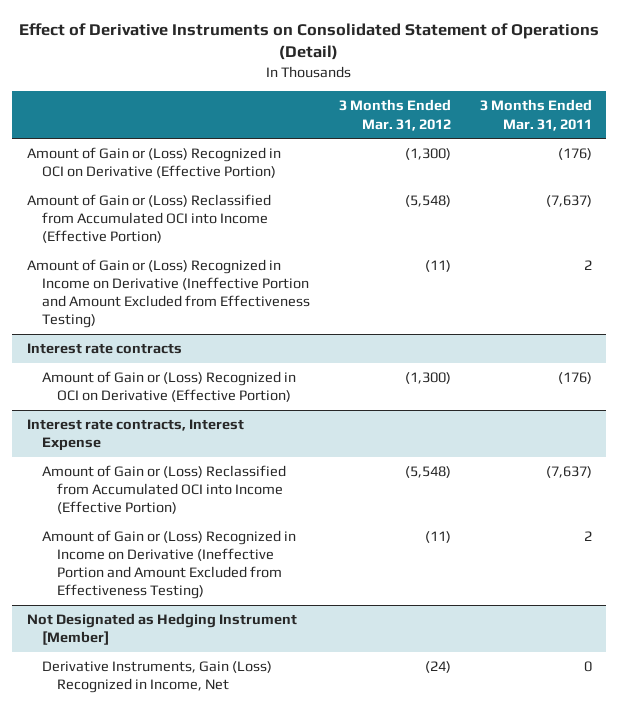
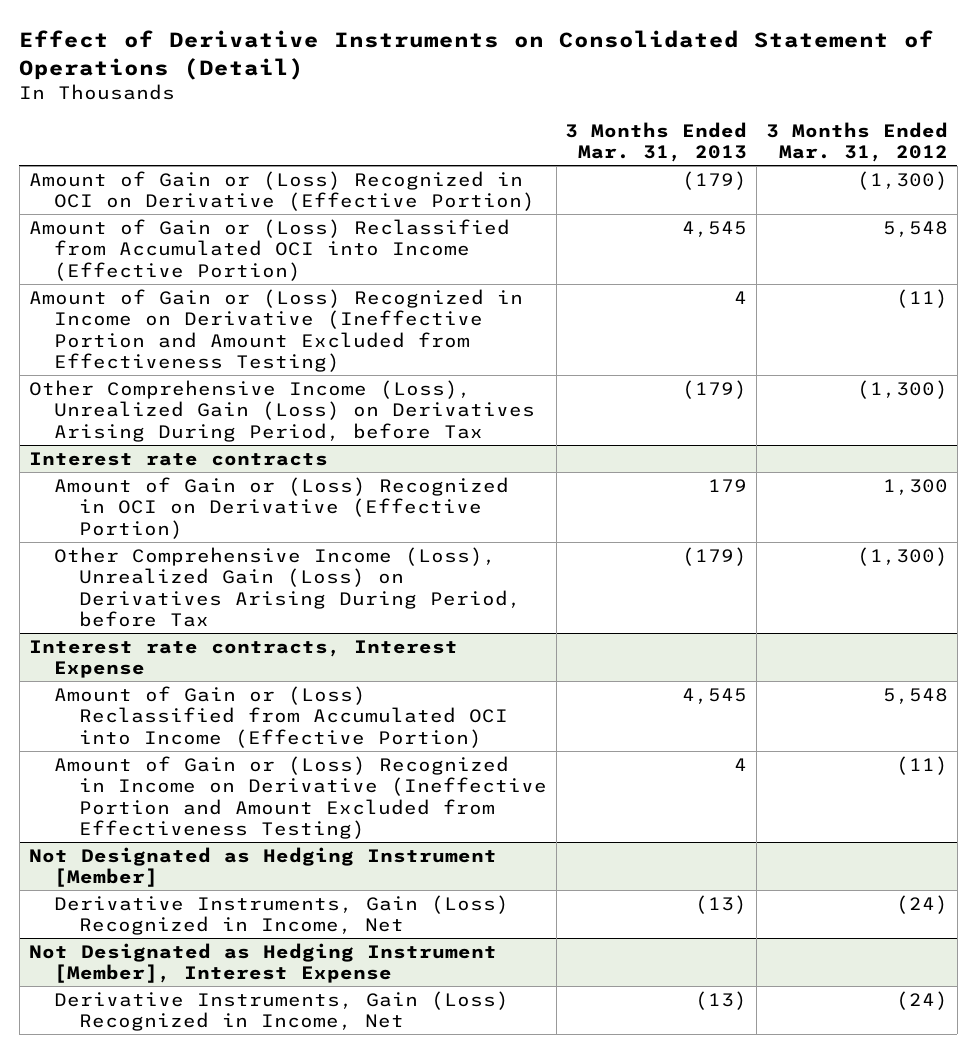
- | 3 Months Ended Mar. 31, 2012 | 3 Months Ended Mar. 31, 2011
+ | 3 Months Ended Mar. 31, 2013 | 3 Months Ended Mar. 31, 2012
- Amount of Gain or (Loss) Reclassified from Accumulated OCI into Income (Effective Portion) | (5,548) | (7,637)
+ Amount of Gain or (Loss) Reclassified from Accumulated OCI into Income (Effective Portion) | 4,545 | 5,548
+ Other Comprehensive Income (Loss), Unrealized Gain (Loss) on Derivatives Arising During Period, before Tax | (179) | (1,300)
@ Interest rate contracts
- Amount of Gain or (Loss) Recognized in OCI on Derivative (Effective Portion) | (1,300) | (176)
+ Amount of Gain or (Loss) Recognized in OCI on Derivative (Effective Portion) | 179 | 1,300
+ Other Comprehensive Income (Loss), Unrealized Gain (Loss) on Derivatives Arising During Period, before Tax | (179) | (1,300)
@ Interest rate contracts, Interest Expense
- Amount of Gain or (Loss) Reclassified from Accumulated OCI into Income (Effective Portion) | (5,548) | (7,637)
+ Amount of Gain or (Loss) Reclassified from Accumulated OCI into Income (Effective Portion) | 4,545 | 5,548
+ Not Designated as Hedging Instrument [Member], Interest Expense
+ Derivative Instruments, Gain (Loss) Recognized in Income, Net | (13) | (24)

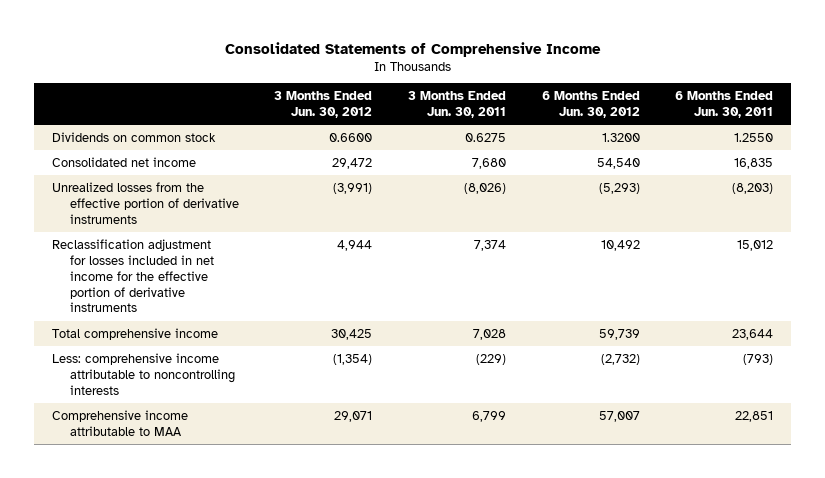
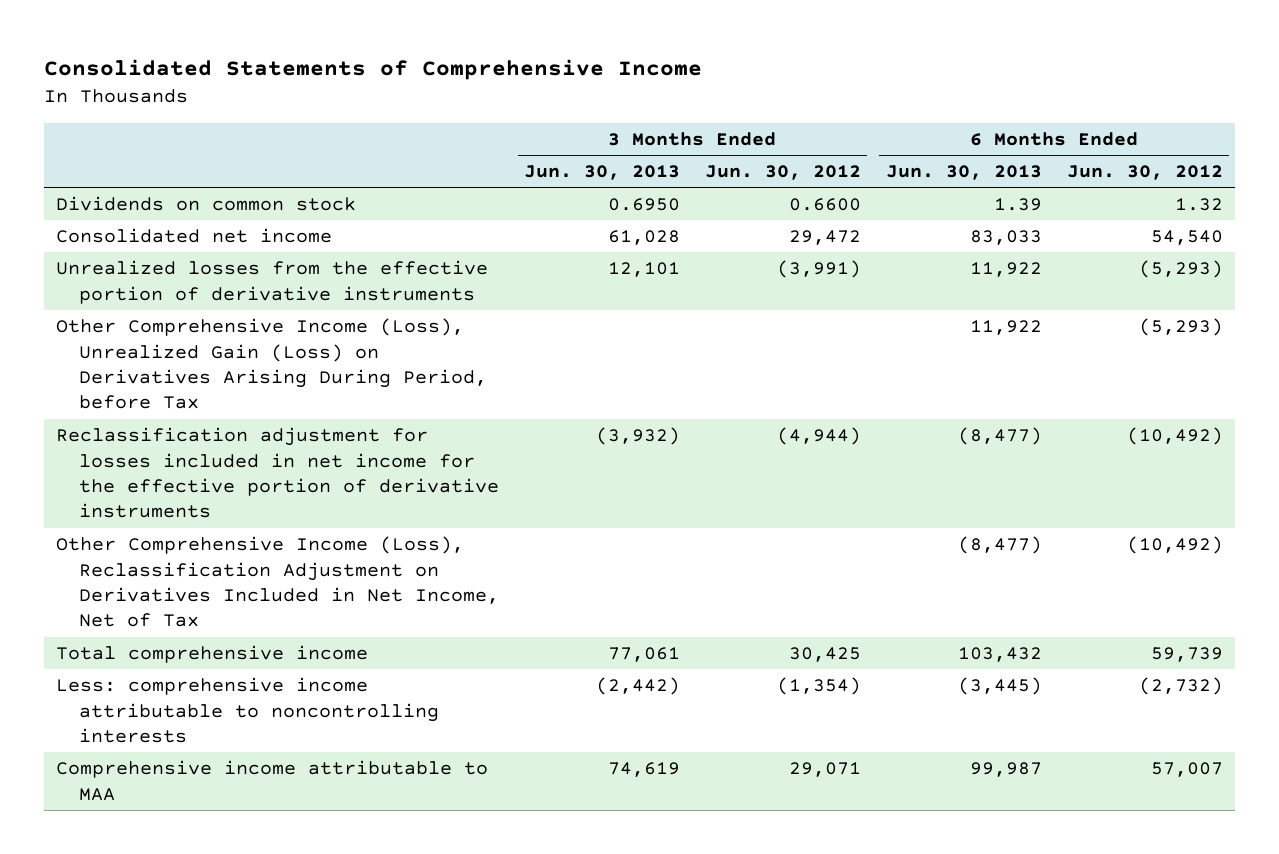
- | 3 Months Ended Jun. 30, 2012 | 3 Months Ended Jun. 30, 2011 | 6 Months Ended Jun. 30, 2012 | 6 Months Ended Jun. 30, 2011
+ | 3 Months Ended Jun. 30, 2013 | 3 Months Ended Jun. 30, 2012 | 6 Months Ended Jun. 30, 2013 | 6 Months Ended Jun. 30, 2012
- Dividends on common stock | 0.6600 | 0.6275 | 1.3200 | 1.2550
+ Dividends on common stock | 0.6950 | 0.6600 | 1.39 | 1.32
- Reclassification adjustment for losses included in net income for the effective portion of derivative instruments | 4,944 | 7,374 | 10,492 | 15,012
+ Other Comprehensive Income (Loss), Unrealized Gain (Loss) on Derivatives Arising During Period, before Tax | | | 11,922 | (5,293)
+ Reclassification adjustment for losses included in net income for the effective portion of derivative instruments | (3,932) | (4,944) | (8,477) | (10,492)
+ Other Comprehensive Income (Loss), Reclassification Adjustment on Derivatives Included in Net Income, Net of Tax | | | (8,477) | (10,492)

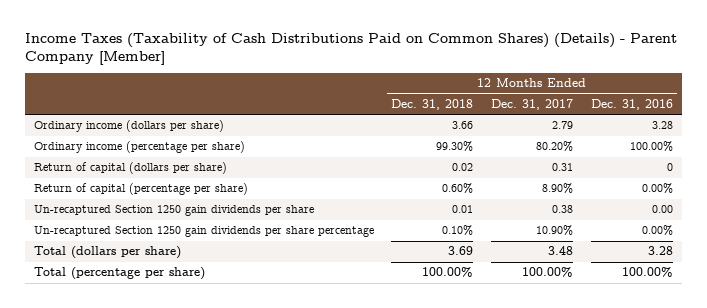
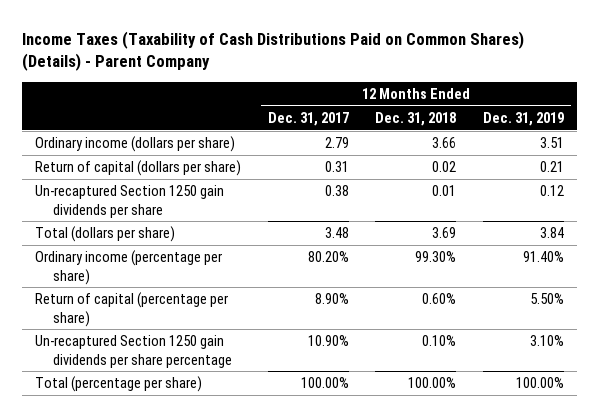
- Income Taxes (Taxability of Cash Distributions Paid on Common Shares) (Details) - Parent Company [Member]
+ Income Taxes (Taxability of Cash Distributions Paid on Common Shares) (Details) - Parent Company
- | 12 Months Ended Dec. 31, 2018 | 12 Months Ended Dec. 31, 2017 | 12 Months Ended Dec. 31, 2016
+ | 12 Months Ended Dec. 31, 2017 | 12 Months Ended Dec. 31, 2018 | 12 Months Ended Dec. 31, 2019
moved down: Ordinary income (percentage per share) | 80.20% | 99.30% | 91.40%
moved down: Return of capital (percentage per share) | 8.90% | 0.60% | 5.50%
moved down: Un-recaptured Section 1250 gain dividends per share percentage | 10.90% | 0.10% | 3.10%

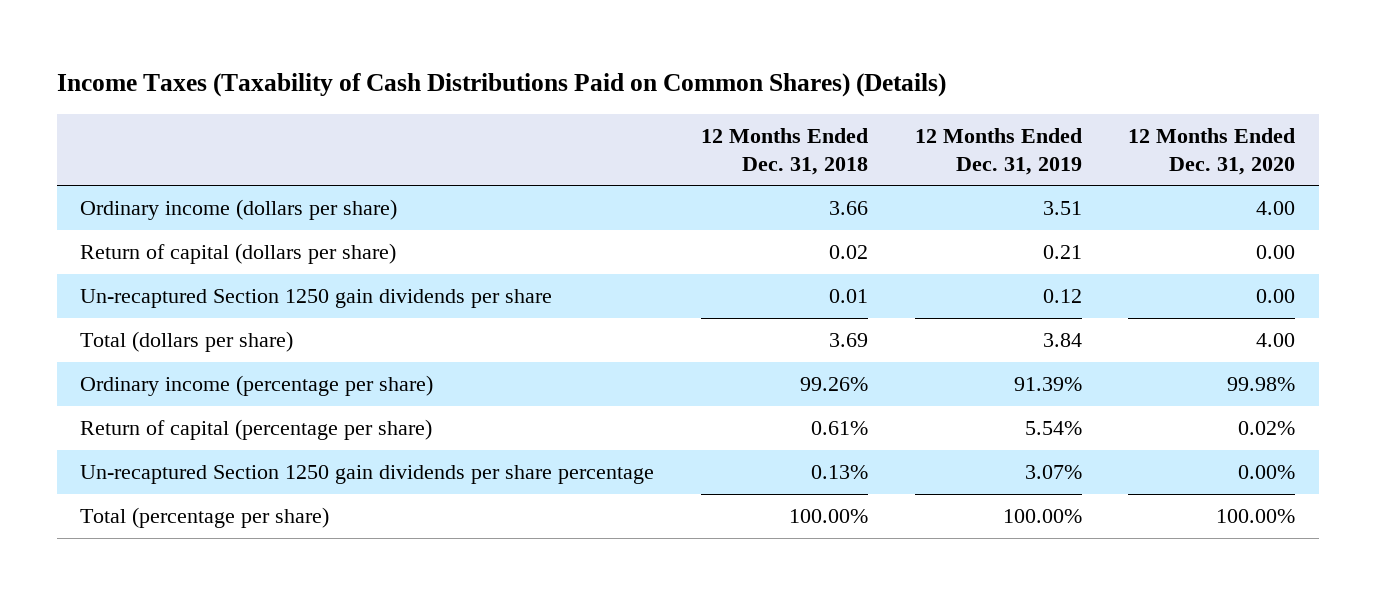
- Income Taxes (Taxability of Cash Distributions Paid on Common Shares) (Details) - Parent Company
+ Income Taxes (Taxability of Cash Distributions Paid on Common Shares) (Details)
- | 12 Months Ended Dec. 31, 2017 | 12 Months Ended Dec. 31, 2018 | 12 Months Ended Dec. 31, 2019
+ | 12 Months Ended Dec. 31, 2018 | 12 Months Ended Dec. 31, 2019 | 12 Months Ended Dec. 31, 2020
- Ordinary income (percentage per share) | 80.20% | 99.30% | 91.40%
- Return of capital (percentage per share) | 8.90% | 0.60% | 5.50%
- Un-recaptured Section 1250 gain dividends per share percentage | 10.90% | 0.10% | 3.10%
+ Ordinary income (percentage per share) | 99.26% | 91.39% | 99.98%
+ Return of capital (percentage per share) | 0.61% | 5.54% | 0.02%
+ Un-recaptured Section 1250 gain dividends per share percentage | 0.13% | 3.07% | 0.00%

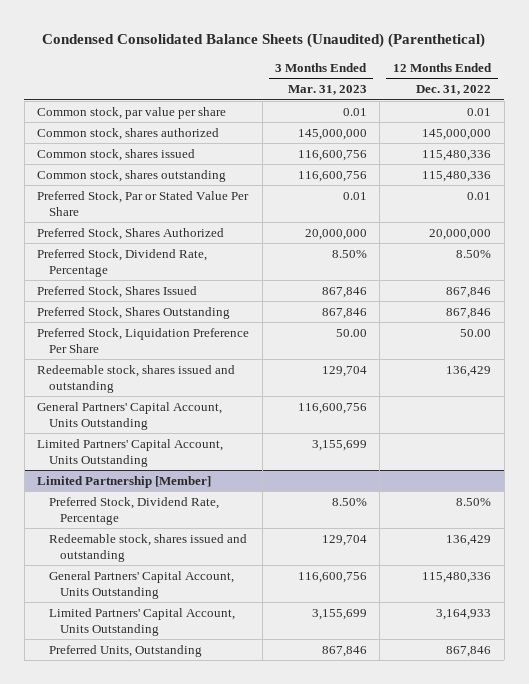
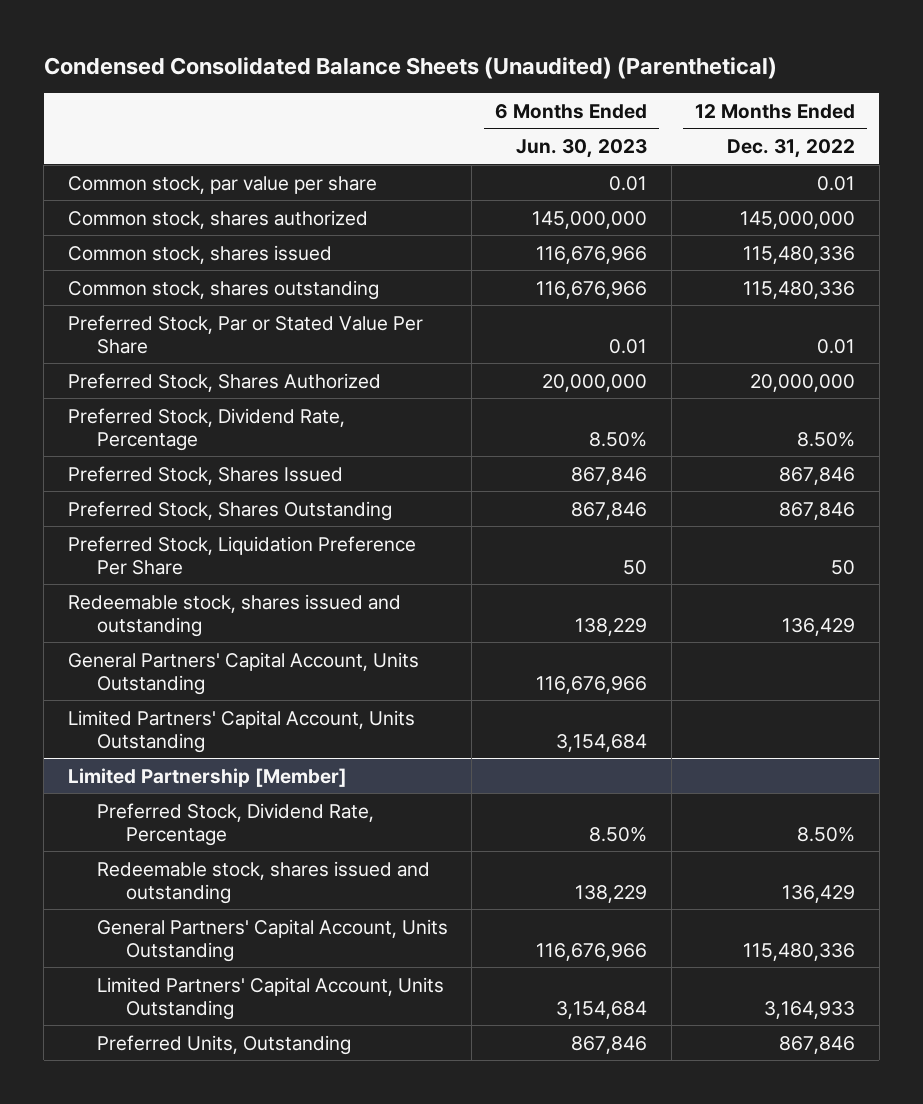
- | 3 Months Ended Mar. 31, 2023 | 12 Months Ended Dec. 31, 2022
+ | 6 Months Ended Jun. 30, 2023 | 12 Months Ended Dec. 31, 2022
- Preferred Stock, Liquidation Preference Per Share | 50.00 | 50.00
+ Preferred Stock, Liquidation Preference Per Share | 50 | 50

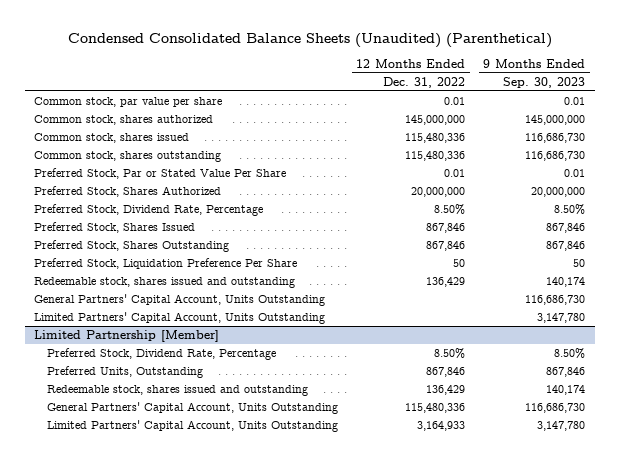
- | 6 Months Ended Jun. 30, 2023 | 12 Months Ended Dec. 31, 2022
+ | 12 Months Ended Dec. 31, 2022 | 9 Months Ended Sep. 30, 2023
@ Limited Partnership [Member]
moved up: Preferred Units, Outstanding | 867,846 | 867,846

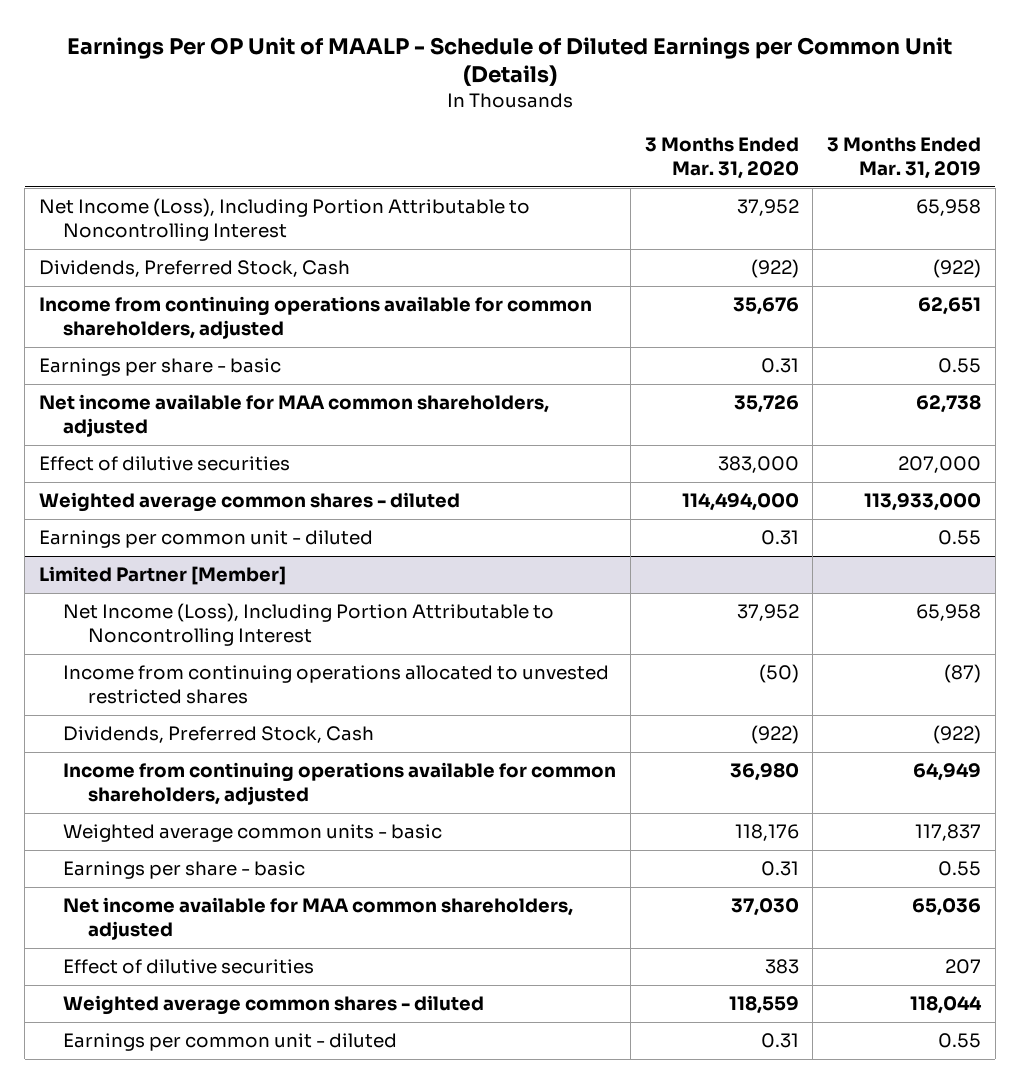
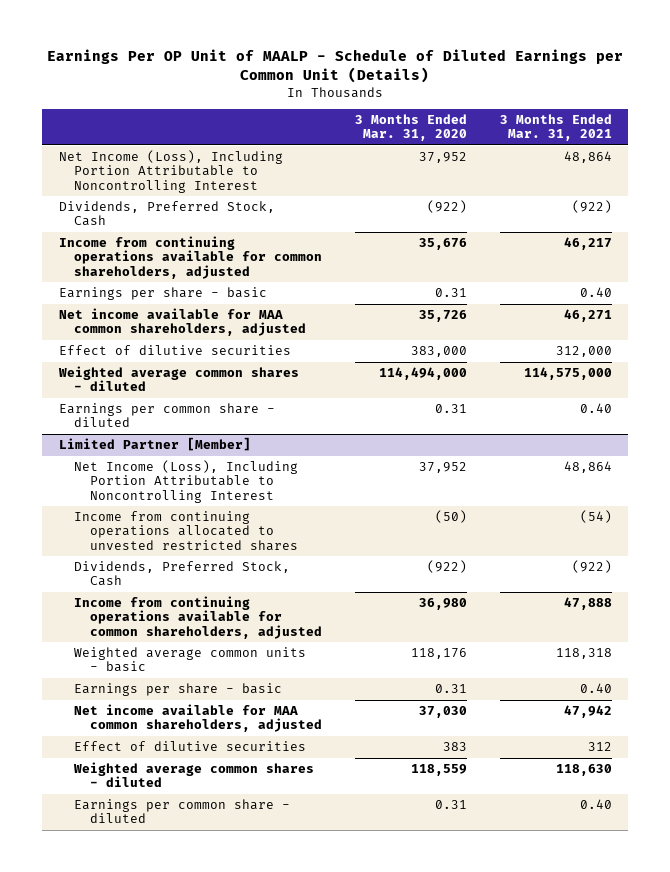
- | 3 Months Ended Mar. 31, 2020 | 3 Months Ended Mar. 31, 2019
+ | 3 Months Ended Mar. 31, 2020 | 3 Months Ended Mar. 31, 2021
- Earnings per common unit - diluted | 0.31 | 0.55
+ Earnings per common share - diluted | 0.31 | 0.40
@ Limited Partner [Member]
- Earnings per common unit - diluted | 0.31 | 0.55
+ Earnings per common share - diluted | 0.31 | 0.40

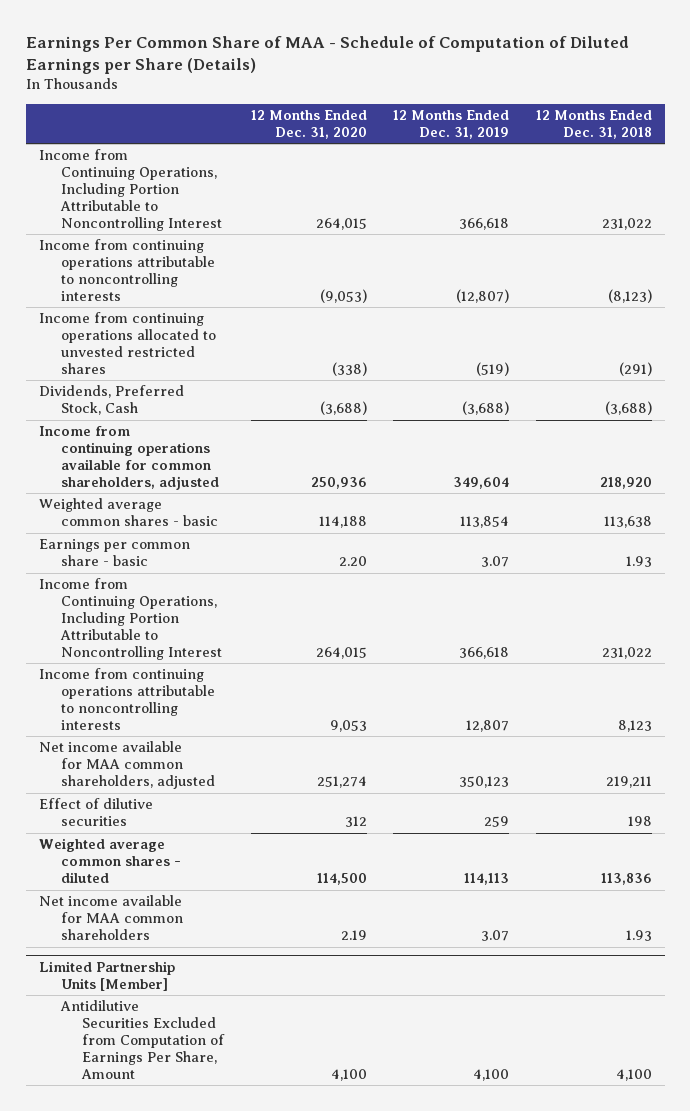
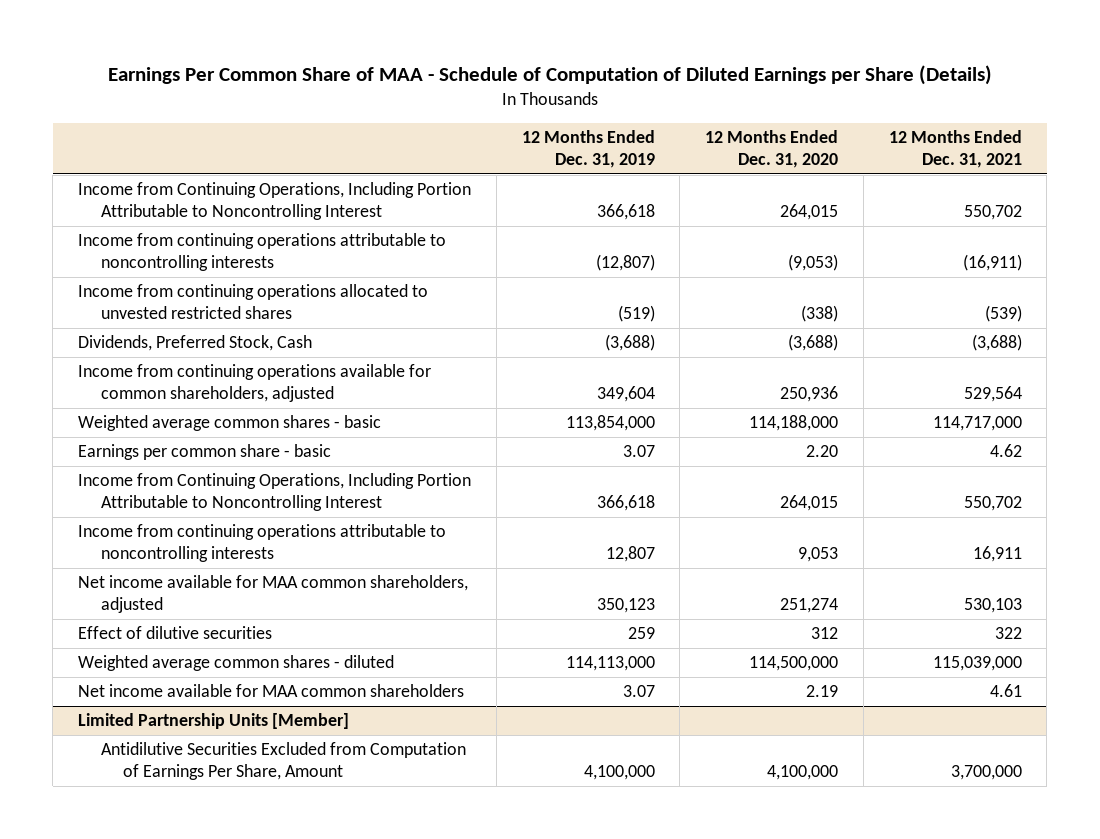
- | 12 Months Ended Dec. 31, 2020 | 12 Months Ended Dec. 31, 2019 | 12 Months Ended Dec. 31, 2018
+ | 12 Months Ended Dec. 31, 2019 | 12 Months Ended Dec. 31, 2020 | 12 Months Ended Dec. 31, 2021
- Weighted average common shares - basic | 114,188 | 113,854 | 113,638
+ Weighted average common shares - basic | 113,854,000 | 114,188,000 | 114,717,000
- Weighted average common shares - diluted | 114,500 | 114,113 | 113,836
+ Weighted average common shares - diluted | 114,113,000 | 114,500,000 | 115,039,000
@ Limited Partnership Units [Member]
- Antidilutive Securities Excluded from Computation of Earnings Per Share, Amount | 4,100 | 4,100 | 4,100
+ Antidilutive Securities Excluded from Computation of Earnings Per Share, Amount | 4,100,000 | 4,100,000 | 3,700,000

